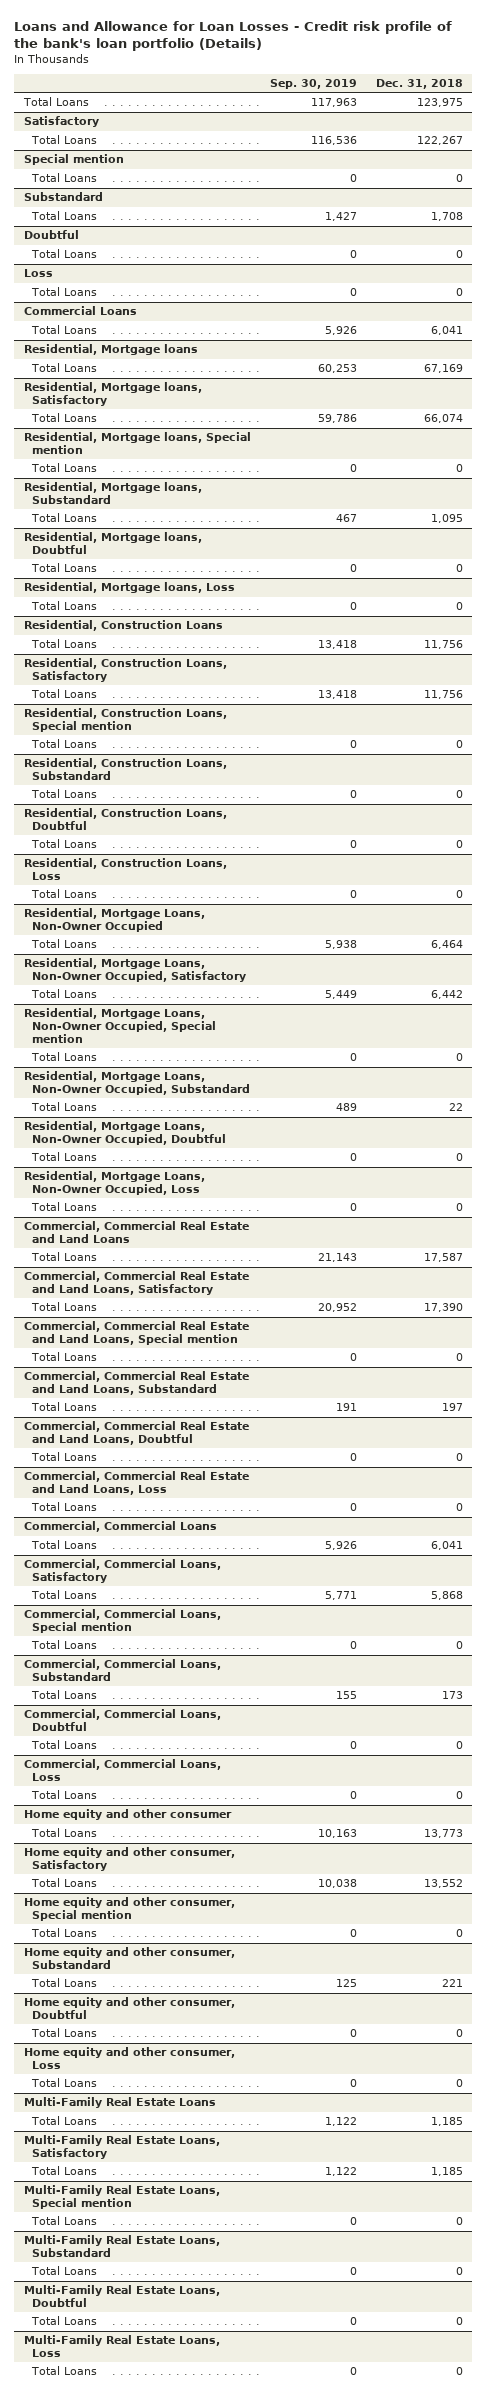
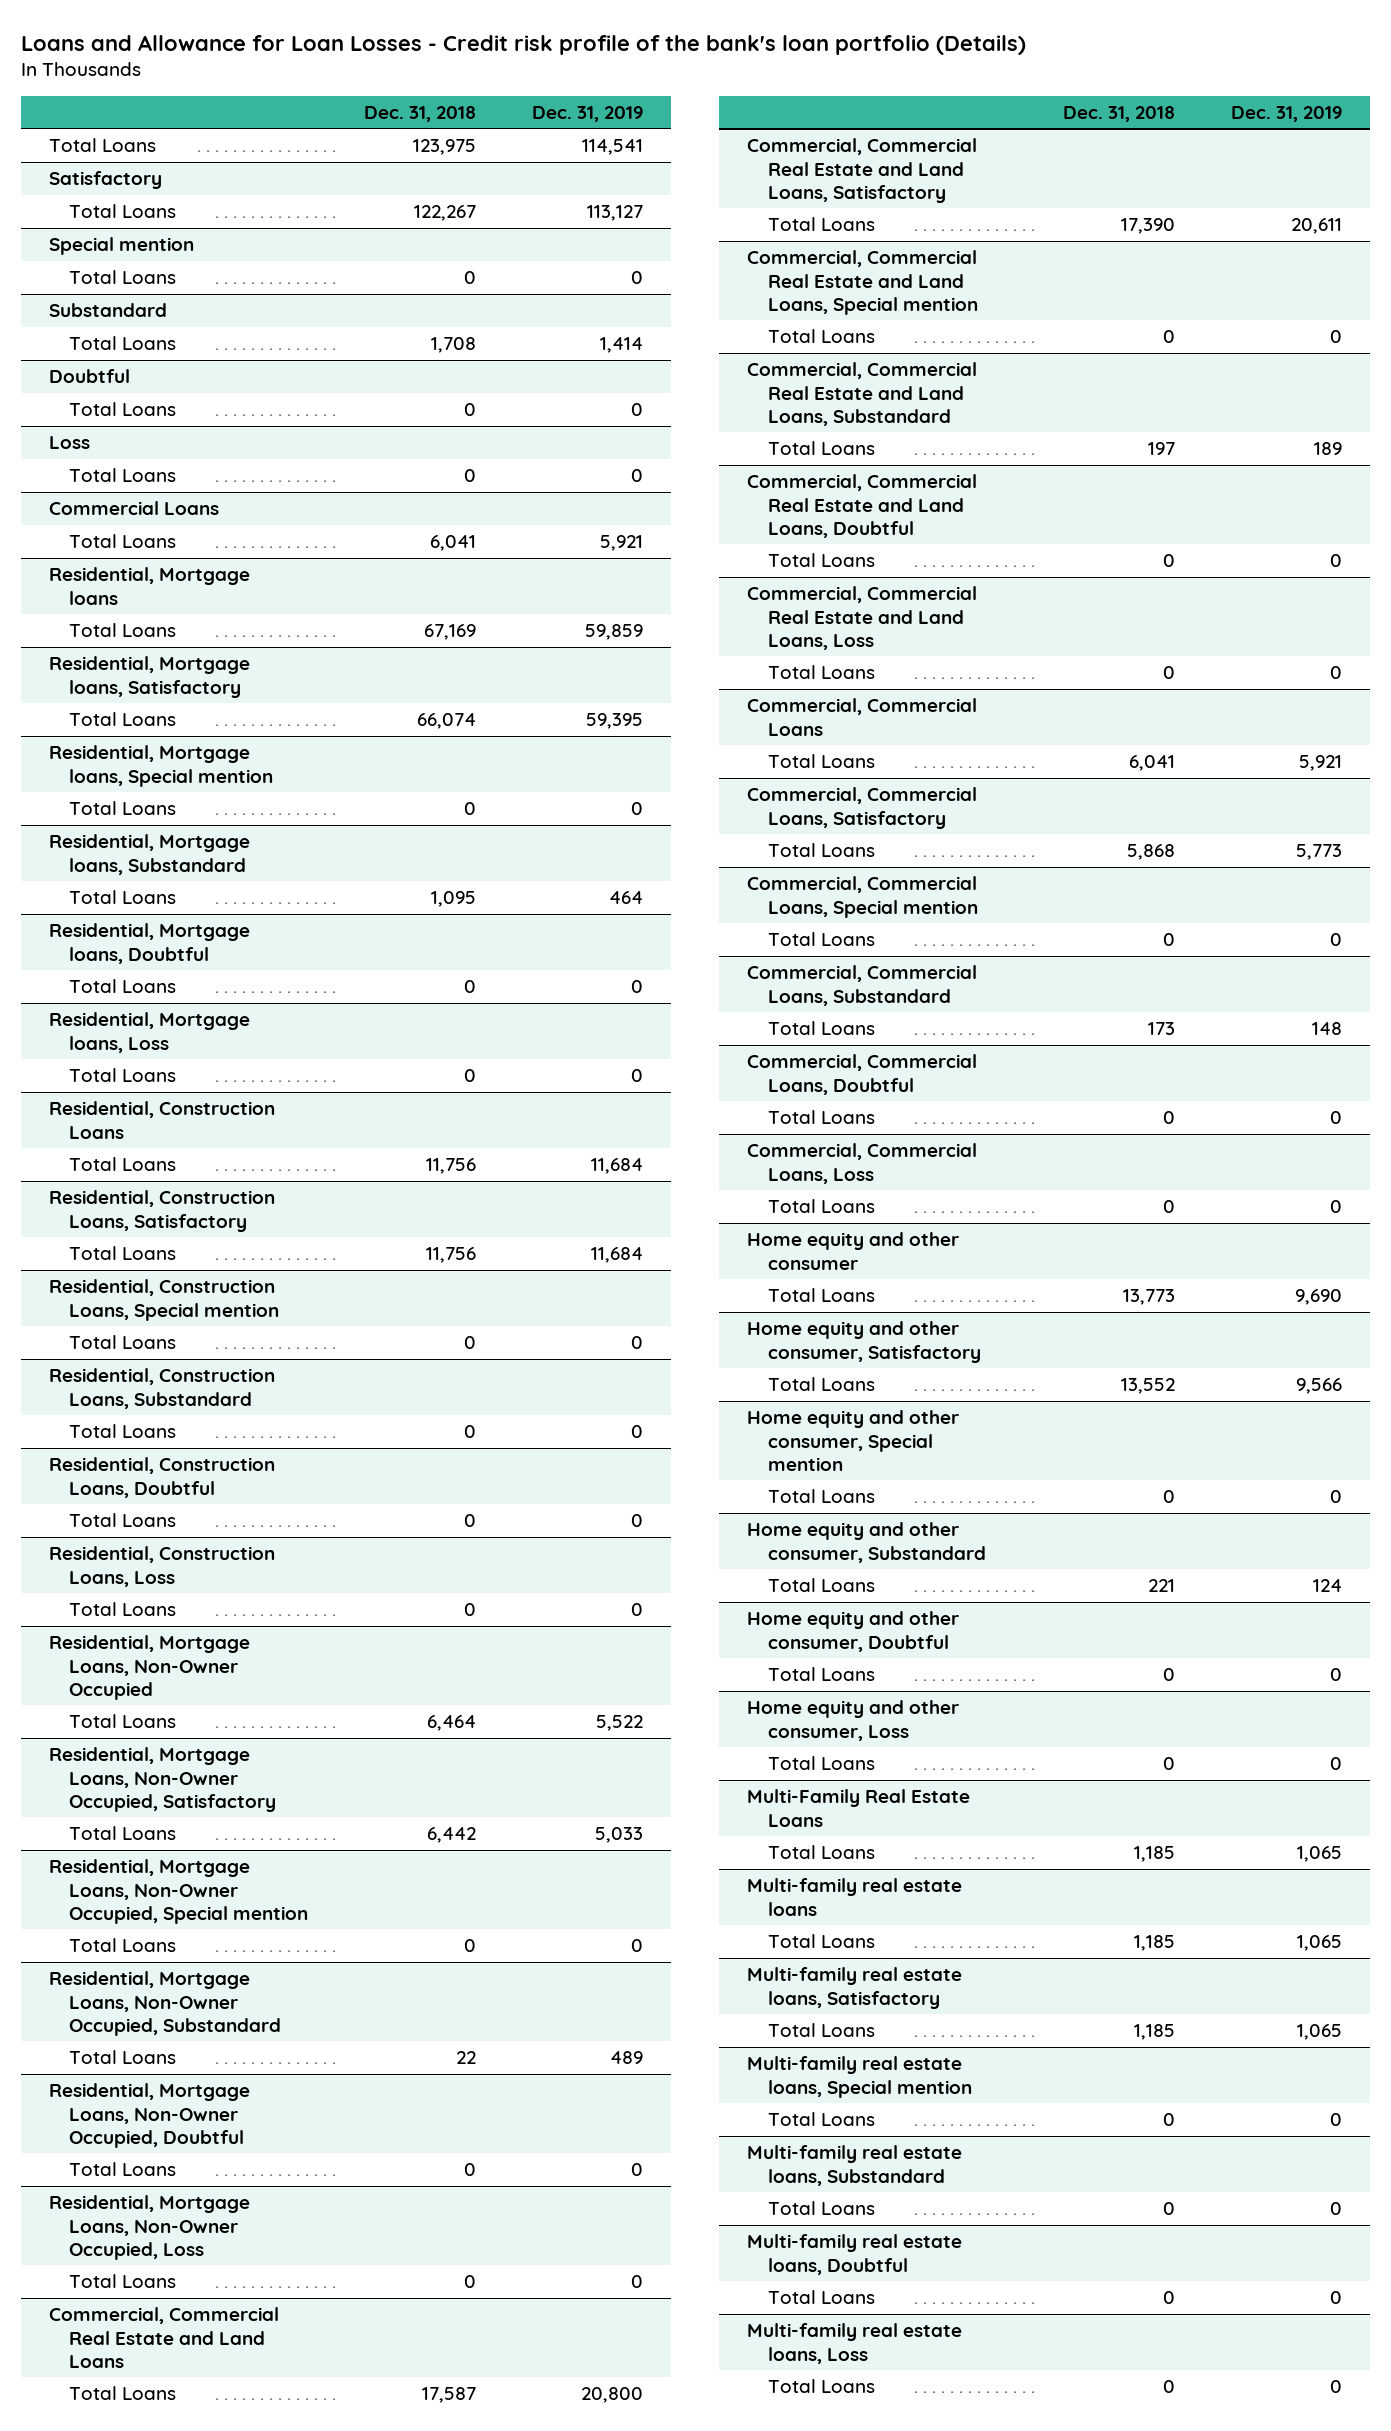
- | Sep. 30, 2019 | Dec. 31, 2018
+ | Dec. 31, 2018 | Dec. 31, 2019
- Multi-Family Real Estate Loans, Satisfactory
+ Multi-family real estate loans
- Multi-Family Real Estate Loans, Special mention
+ Multi-family real estate loans, Satisfactory
+ Total Loans | 1,185 | 1,065
+ Multi-family real estate loans, Special mention
- Multi-Family Real Estate Loans, Substandard
+ Multi-family real estate loans, Substandard
- Multi-Family Real Estate Loans, Doubtful
+ Multi-family real estate loans, Doubtful
- Multi-Family Real Estate Loans, Loss
+ Multi-family real estate loans, Loss

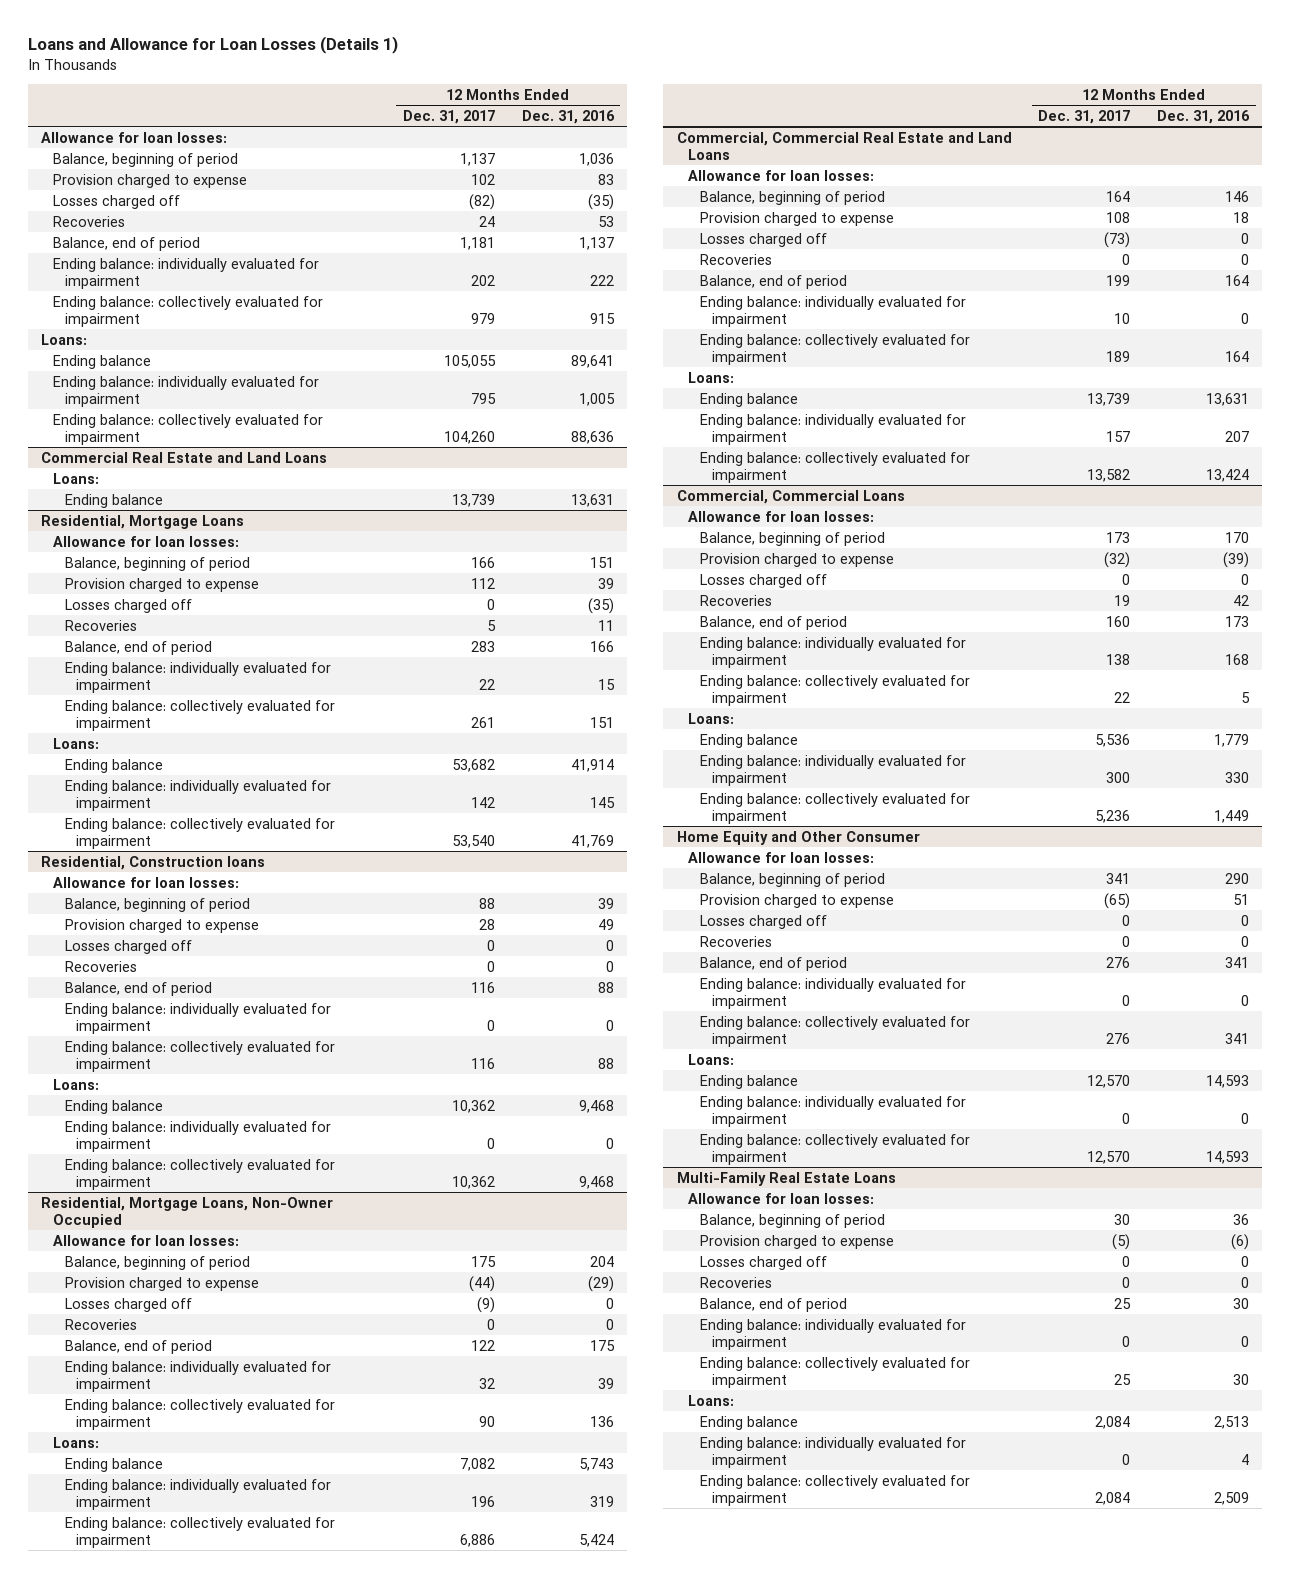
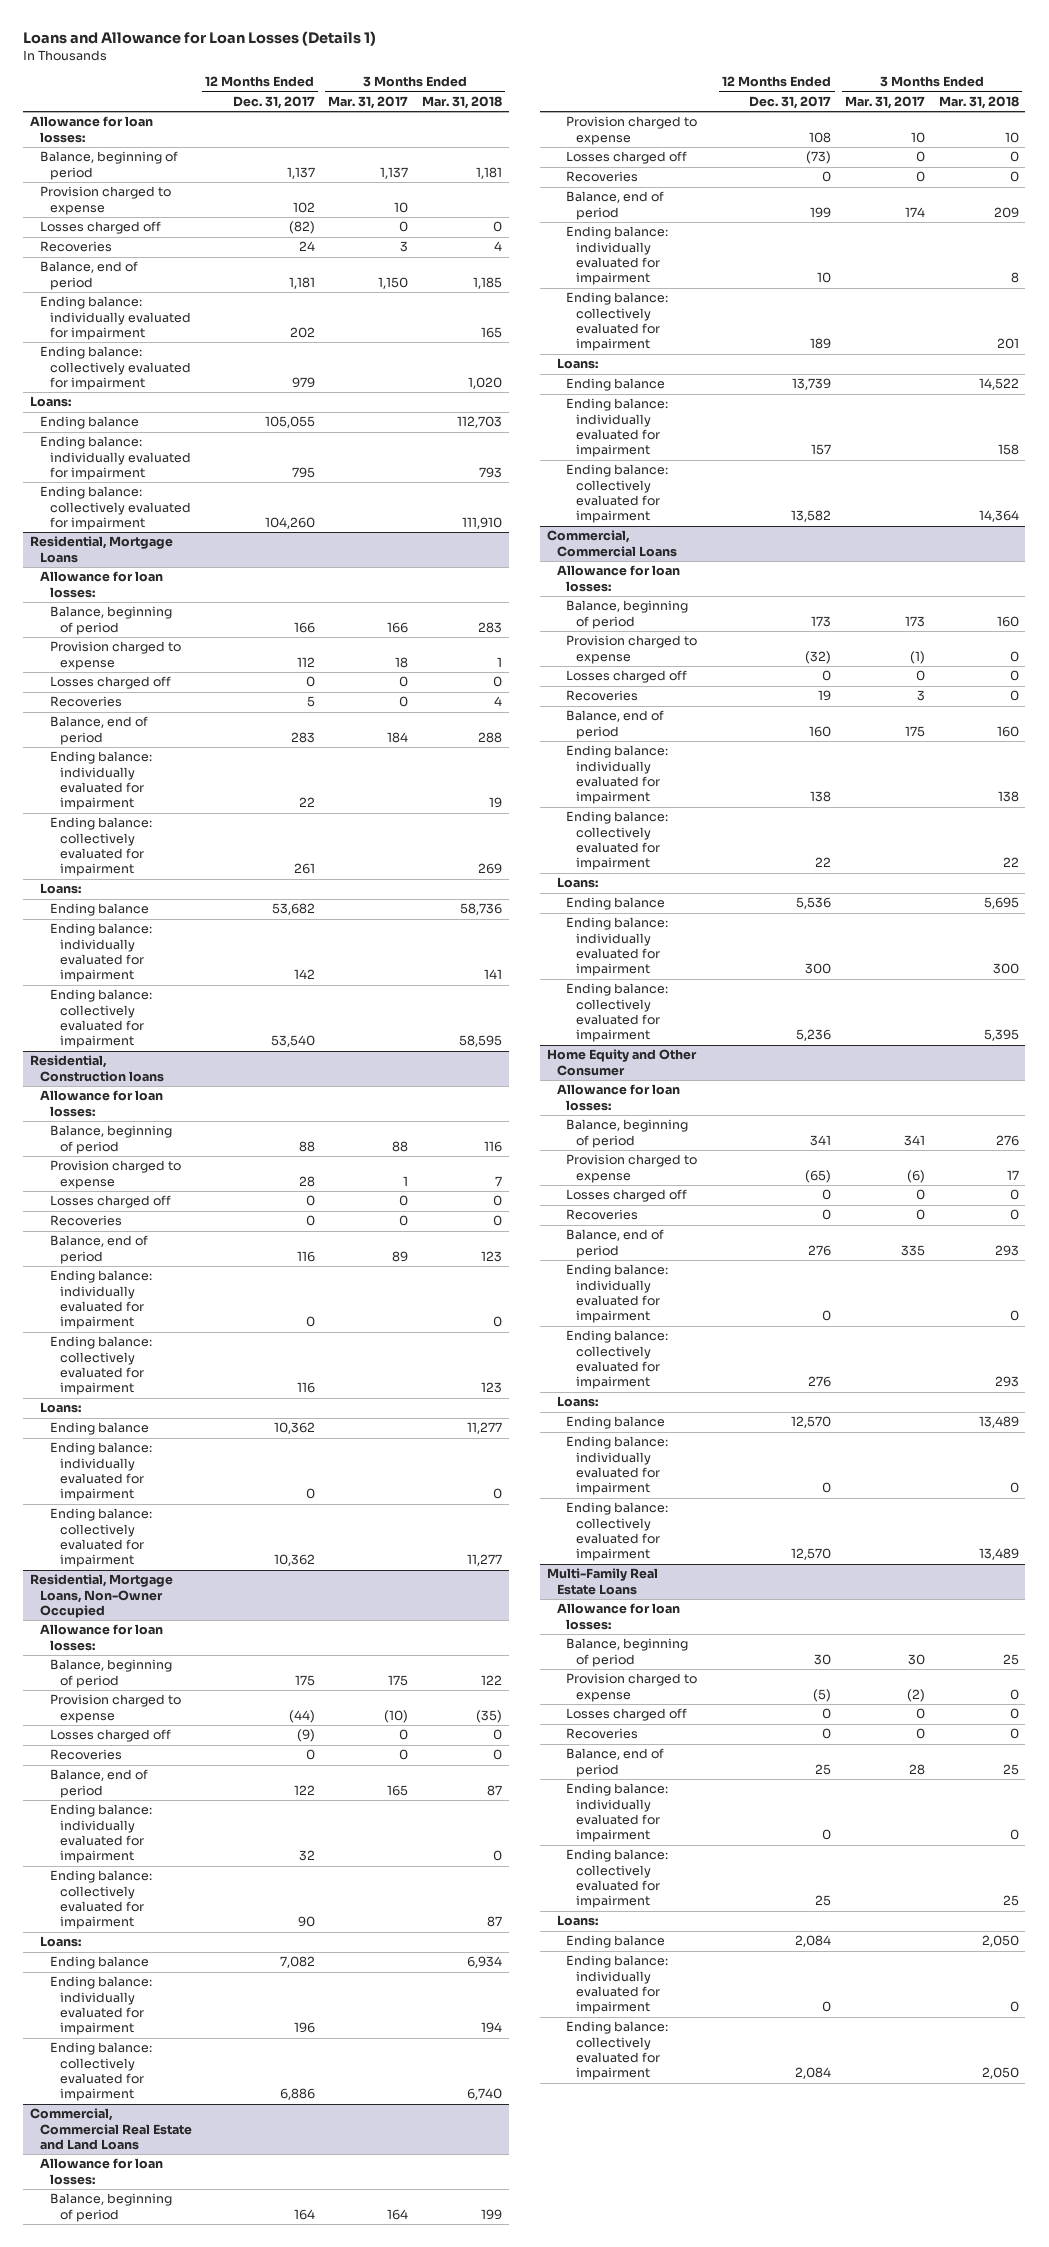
- | 12 Months Ended Dec. 31, 2017 | 12 Months Ended Dec. 31, 2016
+ | 12 Months Ended Dec. 31, 2017 | 3 Months Ended Mar. 31, 2017 | 3 Months Ended Mar. 31, 2018
- Commercial Real Estate and Land Loans
- Loans:
- Ending balance | 13,739 | 13,631

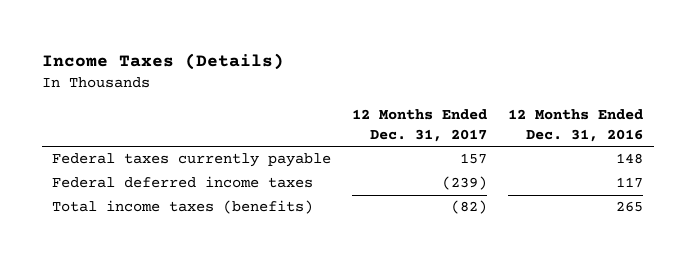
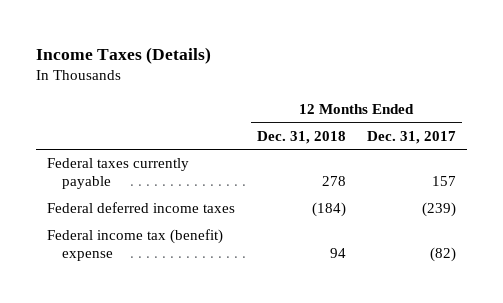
- | 12 Months Ended Dec. 31, 2017 | 12 Months Ended Dec. 31, 2016
+ | 12 Months Ended Dec. 31, 2018 | 12 Months Ended Dec. 31, 2017
- Total income taxes (benefits) | (82) | 265
+ Federal income tax (benefit) expense | 94 | (82)

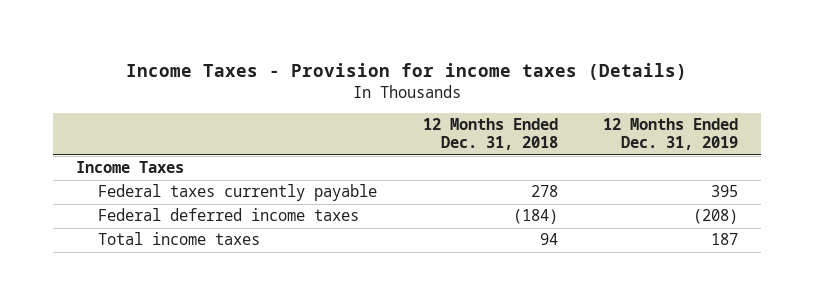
- Income Taxes (Details)
+ Income Taxes - Provision for income taxes (Details)
- | 12 Months Ended Dec. 31, 2018 | 12 Months Ended Dec. 31, 2017
+ | 12 Months Ended Dec. 31, 2018 | 12 Months Ended Dec. 31, 2019
+ Income Taxes
- Federal income tax (benefit) expense | 94 | (82)
+ Total income taxes | 94 | 187

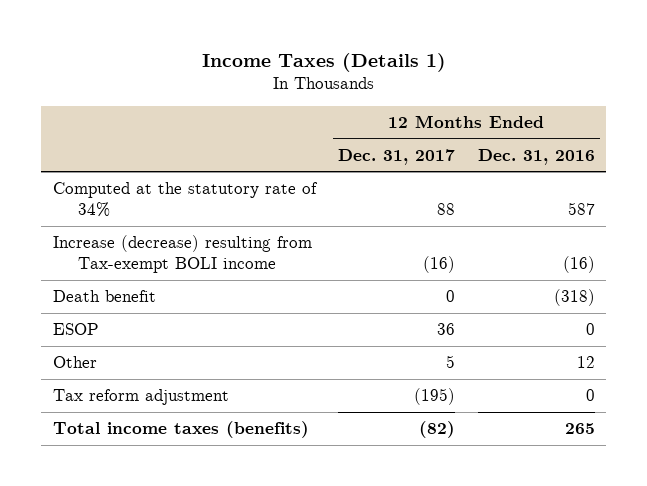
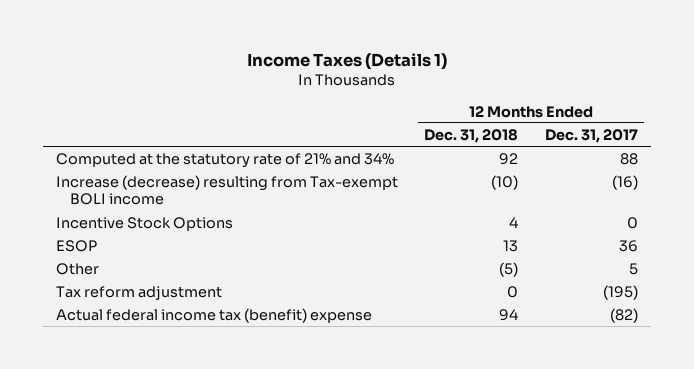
- | 12 Months Ended Dec. 31, 2017 | 12 Months Ended Dec. 31, 2016
+ | 12 Months Ended Dec. 31, 2018 | 12 Months Ended Dec. 31, 2017
- Computed at the statutory rate of 34% | 88 | 587
+ Computed at the statutory rate of 21% and 34% | 92 | 88
- Death benefit | 0 | (318)
+ Incentive Stock Options | 4 | 0
- Total income taxes (benefits) | (82) | 265
+ Actual federal income tax (benefit) expense | 94 | (82)

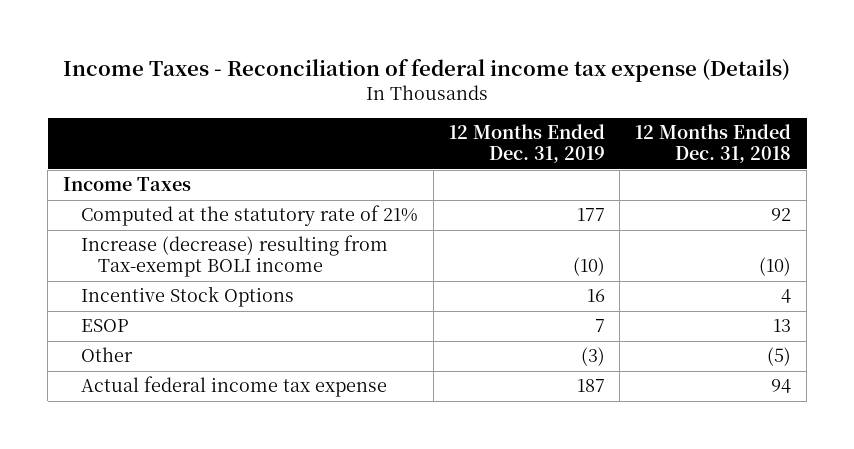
- Income Taxes (Details 1)
+ Income Taxes - Reconciliation of federal income tax expense (Details)
- | 12 Months Ended Dec. 31, 2018 | 12 Months Ended Dec. 31, 2017
+ | 12 Months Ended Dec. 31, 2019 | 12 Months Ended Dec. 31, 2018
- Computed at the statutory rate of 21% and 34% | 92 | 88
+ Income Taxes
+ Computed at the statutory rate of 21% | 177 | 92
- Tax reform adjustment | 0 | (195)
- Actual federal income tax (benefit) expense | 94 | (82)
+ Actual federal income tax expense | 187 | 94

